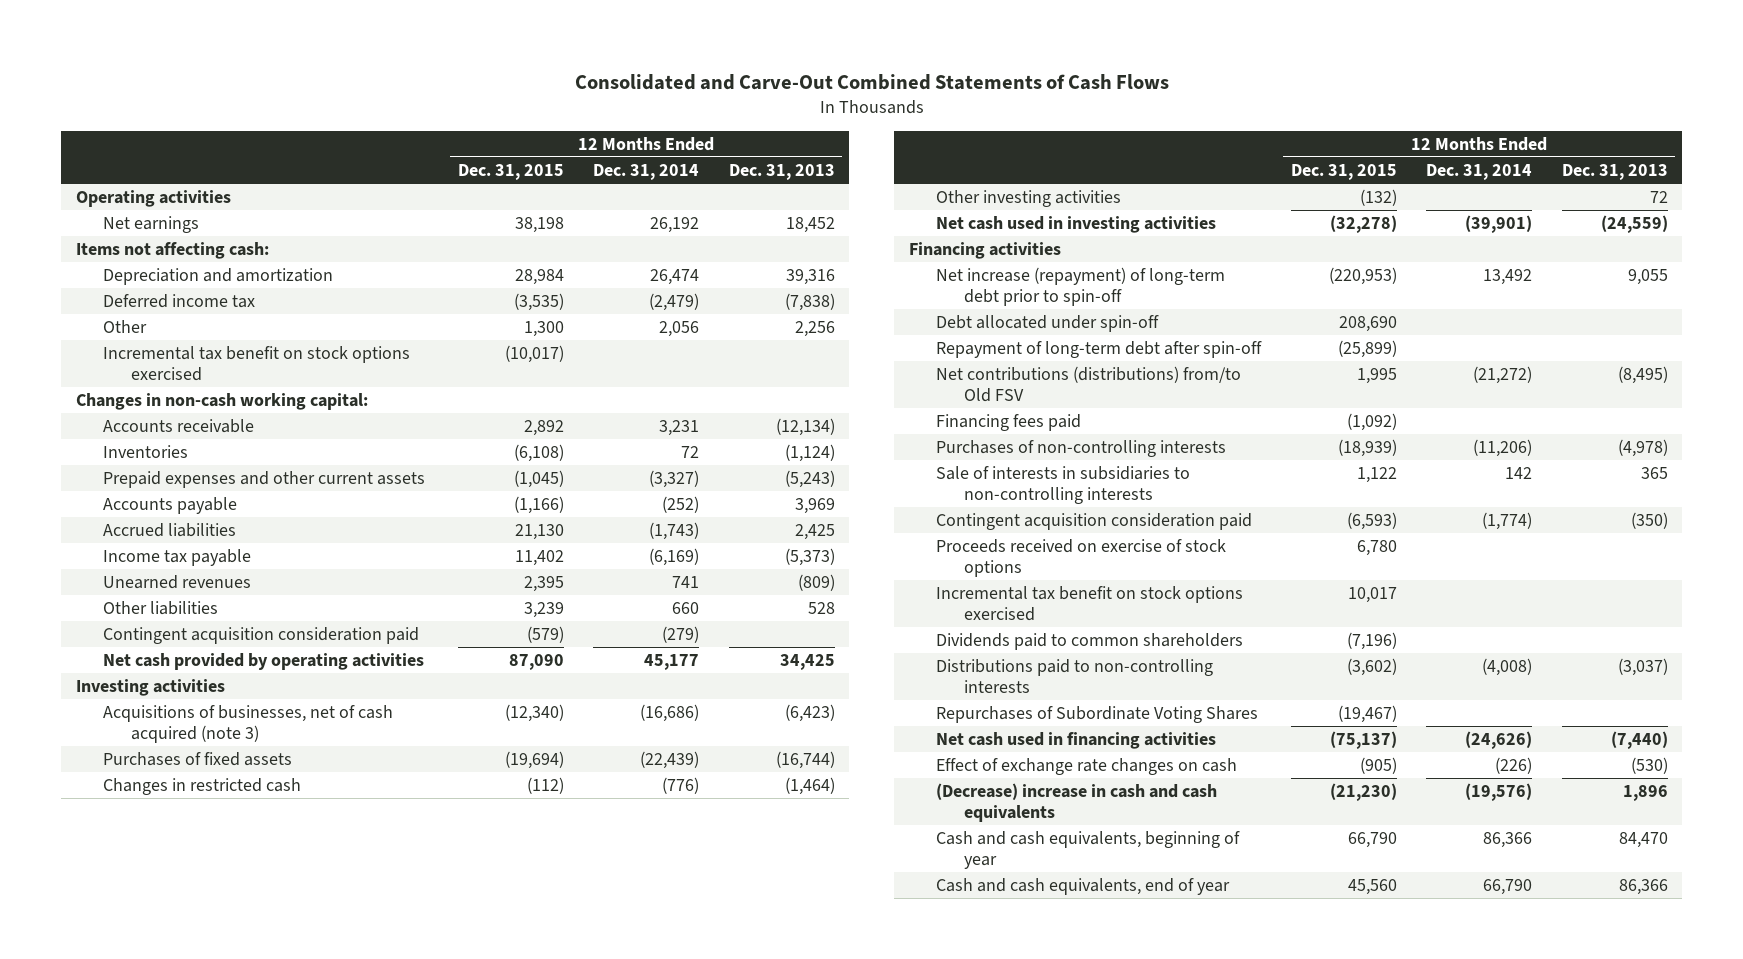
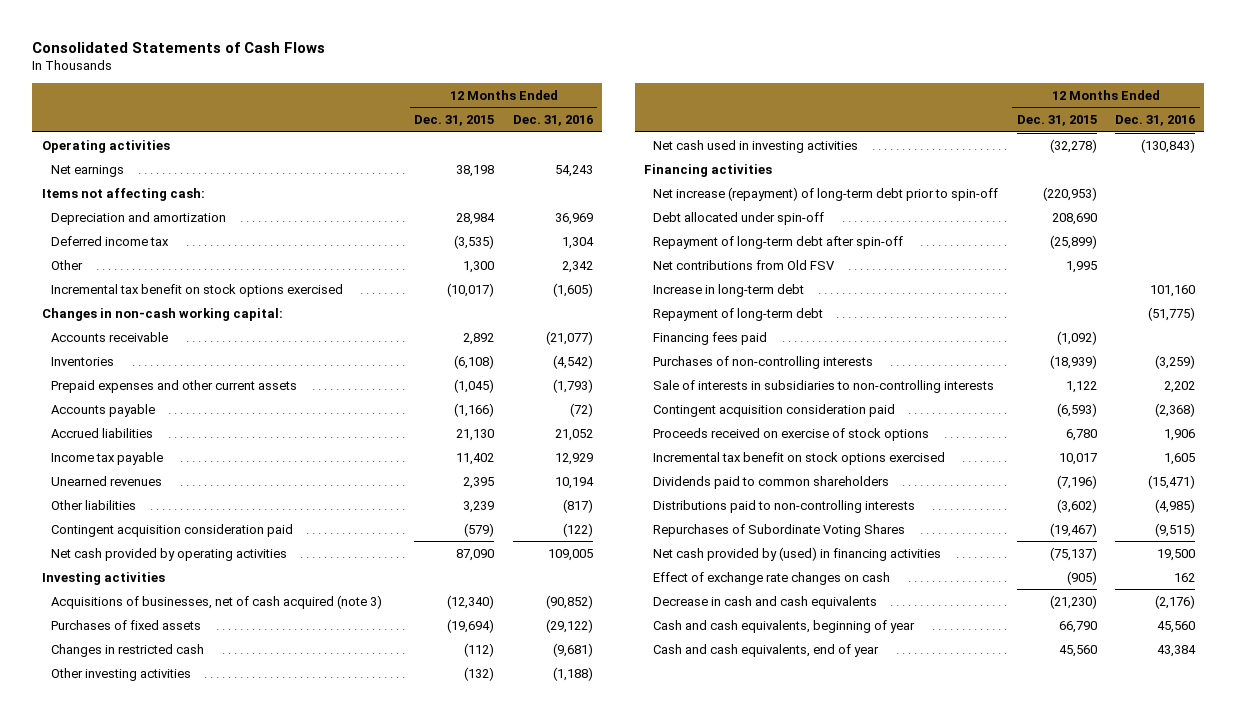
- Consolidated and Carve-Out Combined Statements of Cash Flows
+ Consolidated Statements of Cash Flows
- | 12 Months Ended Dec. 31, 2015 | 12 Months Ended Dec. 31, 2014 | 12 Months Ended Dec. 31, 2013
+ | 12 Months Ended Dec. 31, 2015 | 12 Months Ended Dec. 31, 2016
- Net contributions (distributions) from/to Old FSV | 1,995 | (21,272) | (8,495)
+ Net contributions from Old FSV | 1,995 |
+ Increase in long-term debt | | 101,160
+ Repayment of long-term debt | | (51,775)
- Net cash used in financing activities | (75,137) | (24,626) | (7,440)
+ Net cash provided by (used) in financing activities | (75,137) | 19,500
- (Decrease) increase in cash and cash equivalents | (21,230) | (19,576) | 1,896
+ Decrease in cash and cash equivalents | (21,230) | (2,176)

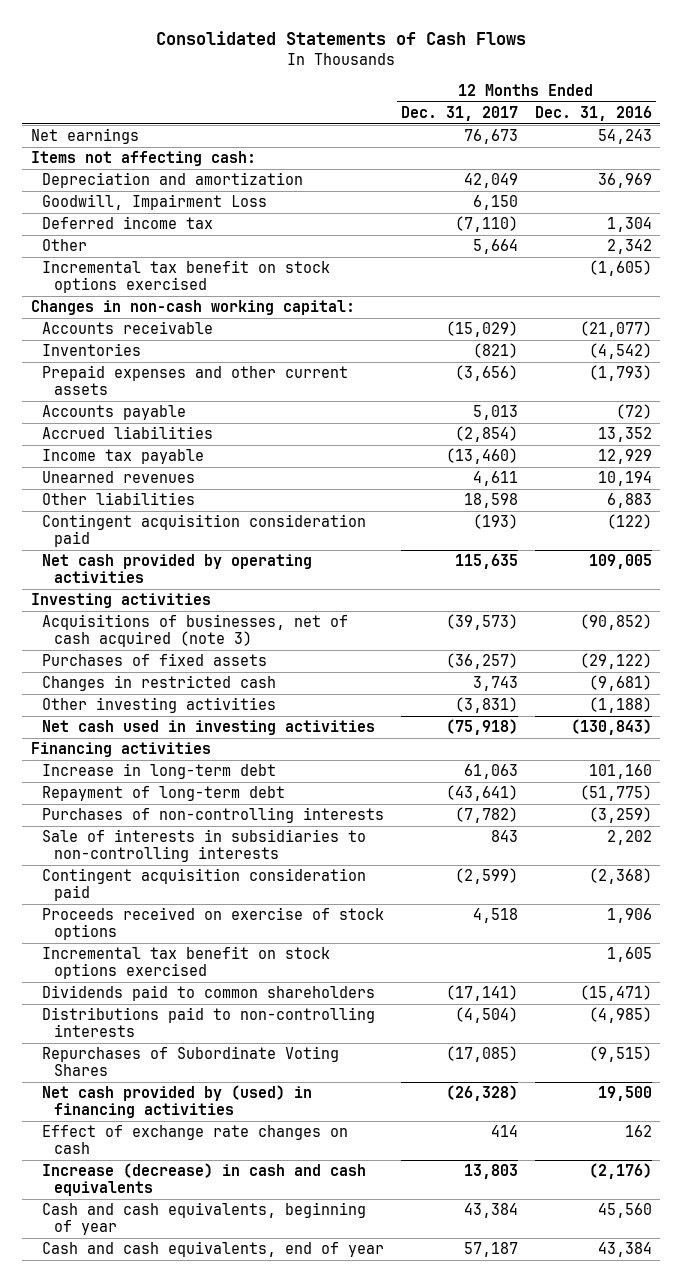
- | 12 Months Ended Dec. 31, 2015 | 12 Months Ended Dec. 31, 2016
+ | 12 Months Ended Dec. 31, 2017 | 12 Months Ended Dec. 31, 2016
- Operating activities
+ Goodwill, Impairment Loss | 6,150 |
- Accrued liabilities | 21,130 | 21,052
+ Accrued liabilities | (2,854) | 13,352
- Other liabilities | 3,239 | (817)
+ Other liabilities | 18,598 | 6,883
- Net increase (repayment) of long-term debt prior to spin-off | (220,953) |
- Debt allocated under spin-off | 208,690 |
- Repayment of long-term debt after spin-off | (25,899) |
- Net contributions from Old FSV | 1,995 |
- Financing fees paid | (1,092) |
- Decrease in cash and cash equivalents | (21,230) | (2,176)
+ Increase (decrease) in cash and cash equivalents | 13,803 | (2,176)

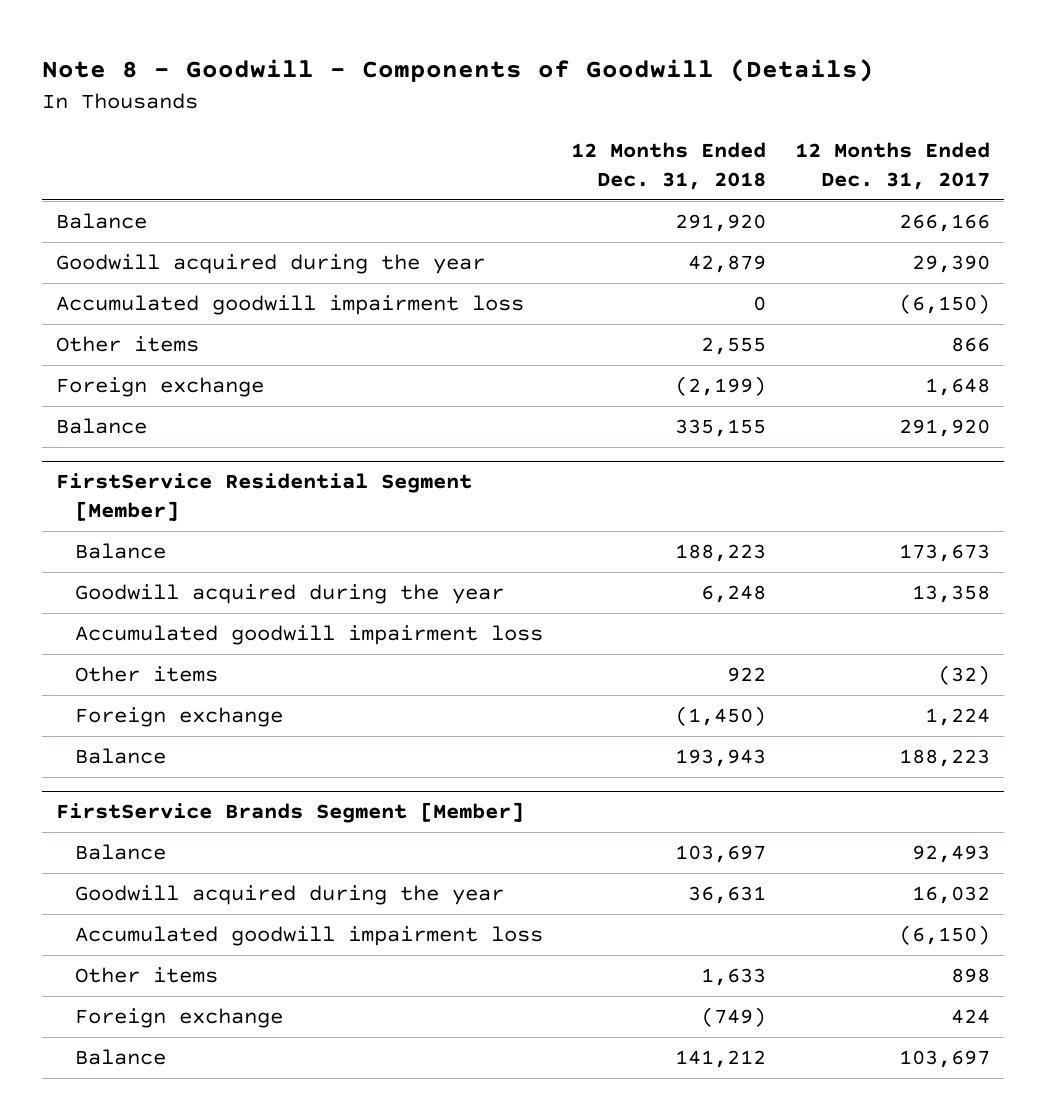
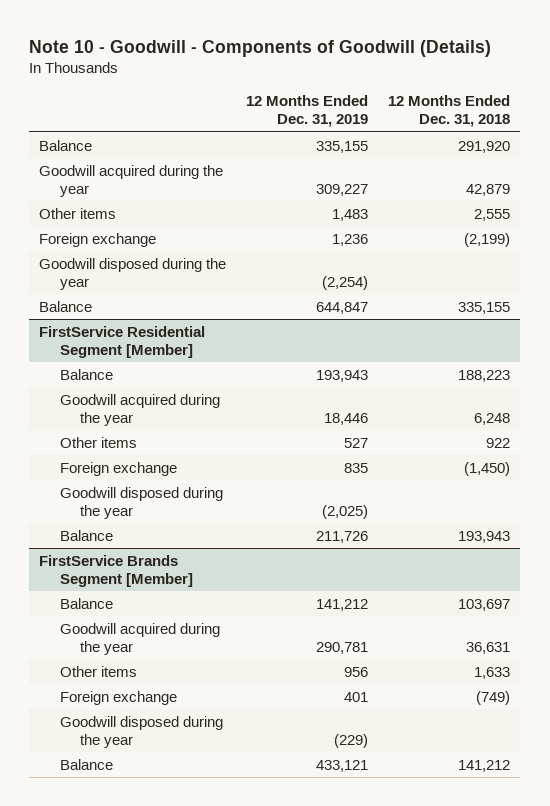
- Note 8 - Goodwill - Components of Goodwill (Details)
+ Note 10 - Goodwill - Components of Goodwill (Details)
- | 12 Months Ended Dec. 31, 2018 | 12 Months Ended Dec. 31, 2017
+ | 12 Months Ended Dec. 31, 2019 | 12 Months Ended Dec. 31, 2018
- Accumulated goodwill impairment loss | 0 | (6,150)
+ Goodwill disposed during the year | (2,254) |
@ FirstService Residential Segment [Member]
- Accumulated goodwill impairment loss
+ Goodwill disposed during the year | (2,025) |
@ FirstService Brands Segment [Member]
- Accumulated goodwill impairment loss | | (6,150)
+ Goodwill disposed during the year | (229) |

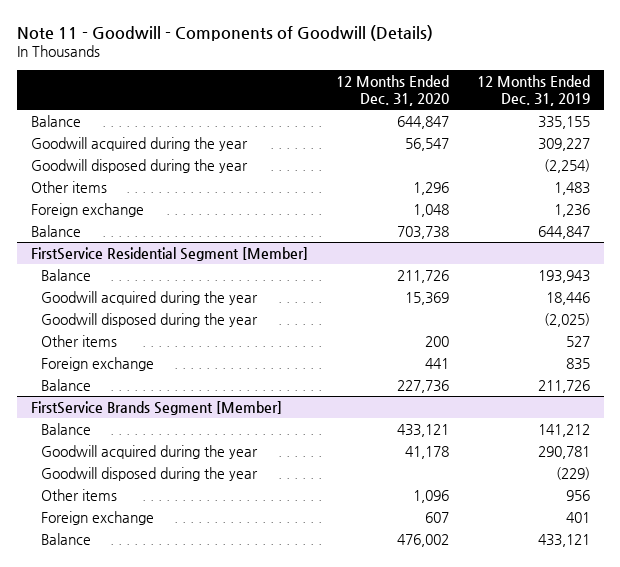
- Note 10 - Goodwill - Components of Goodwill (Details)
+ Note 11 - Goodwill - Components of Goodwill (Details)
- | 12 Months Ended Dec. 31, 2019 | 12 Months Ended Dec. 31, 2018
+ | 12 Months Ended Dec. 31, 2020 | 12 Months Ended Dec. 31, 2019
moved up: Goodwill disposed during the year | | (2,254)
@ FirstService Residential Segment [Member]
moved up: Goodwill disposed during the year | | (2,025)
@ FirstService Brands Segment [Member]
moved up: Goodwill disposed during the year | | (229)

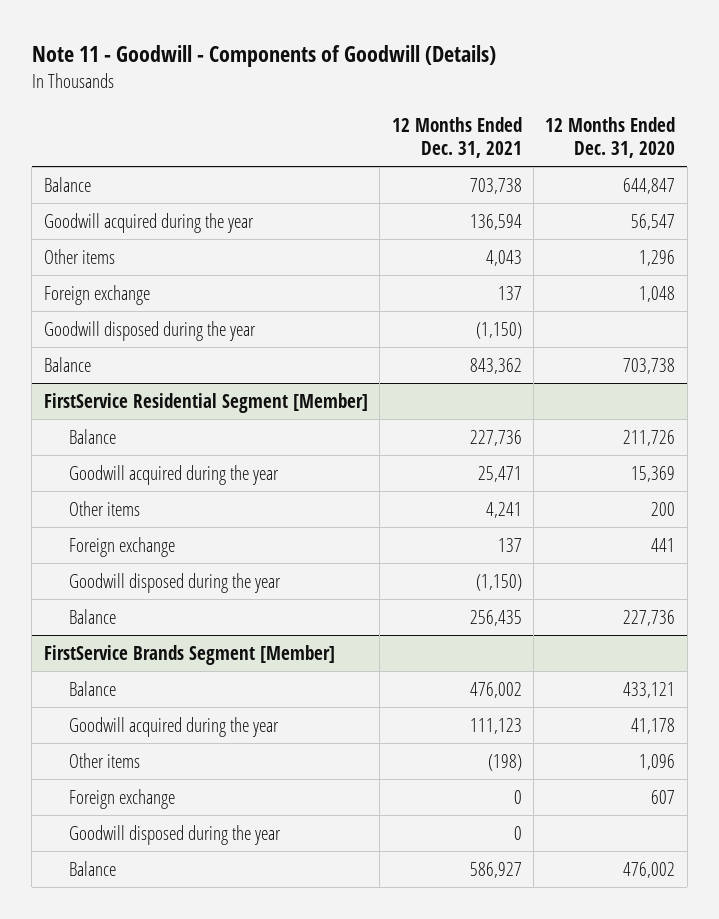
- | 12 Months Ended Dec. 31, 2020 | 12 Months Ended Dec. 31, 2019
+ | 12 Months Ended Dec. 31, 2021 | 12 Months Ended Dec. 31, 2020
moved down: Goodwill disposed during the year | (1,150) |
@ FirstService Residential Segment [Member]
moved down: Goodwill disposed during the year | (1,150) |
@ FirstService Brands Segment [Member]
moved down: Goodwill disposed during the year | 0 |

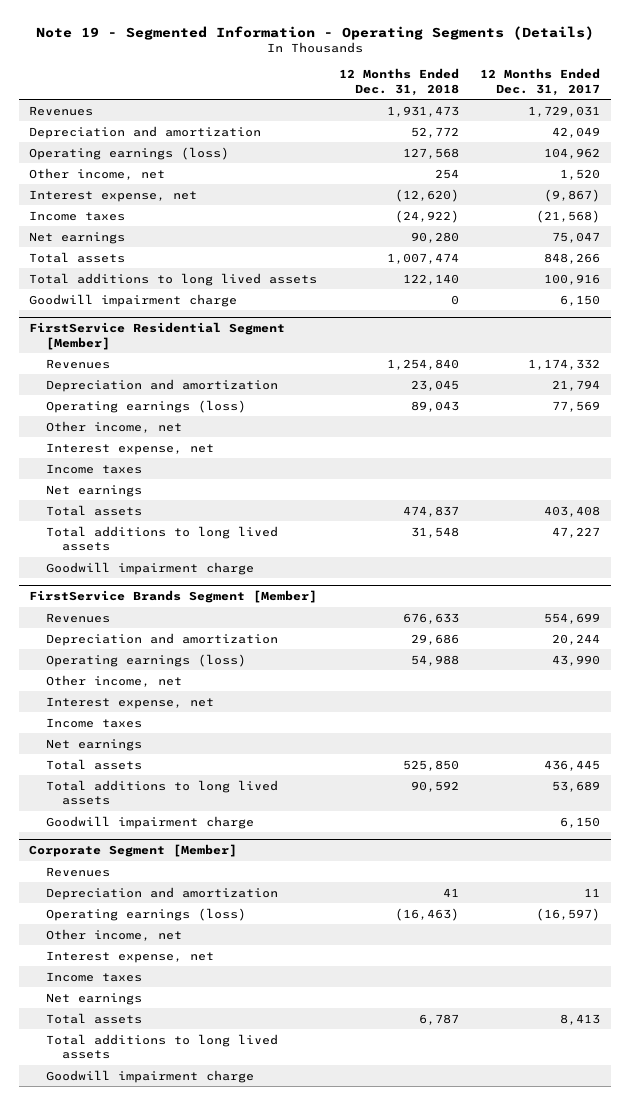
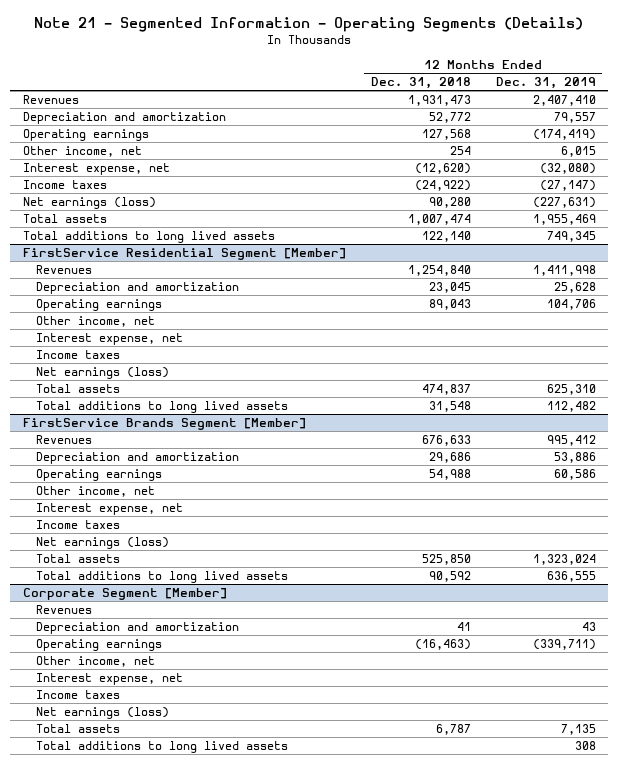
- Note 19 - Segmented Information - Operating Segments (Details)
+ Note 21 - Segmented Information - Operating Segments (Details)
- | 12 Months Ended Dec. 31, 2018 | 12 Months Ended Dec. 31, 2017
+ | 12 Months Ended Dec. 31, 2018 | 12 Months Ended Dec. 31, 2019
- Operating earnings (loss) | 127,568 | 104,962
+ Operating earnings | 127,568 | (174,419)
- Net earnings | 90,280 | 75,047
+ Net earnings (loss) | 90,280 | (227,631)
- Goodwill impairment charge | 0 | 6,150
@ FirstService Residential Segment [Member]
- Operating earnings (loss) | 89,043 | 77,569
+ Operating earnings | 89,043 | 104,706
- Net earnings
+ Net earnings (loss)
- Goodwill impairment charge
@ FirstService Brands Segment [Member]
- Operating earnings (loss) | 54,988 | 43,990
+ Operating earnings | 54,988 | 60,586
- Net earnings
+ Net earnings (loss)
- Goodwill impairment charge | | 6,150
@ Corporate Segment [Member]
- Operating earnings (loss) | (16,463) | (16,597)
+ Operating earnings | (16,463) | (339,711)
- Net earnings
+ Net earnings (loss)
- Goodwill impairment charge

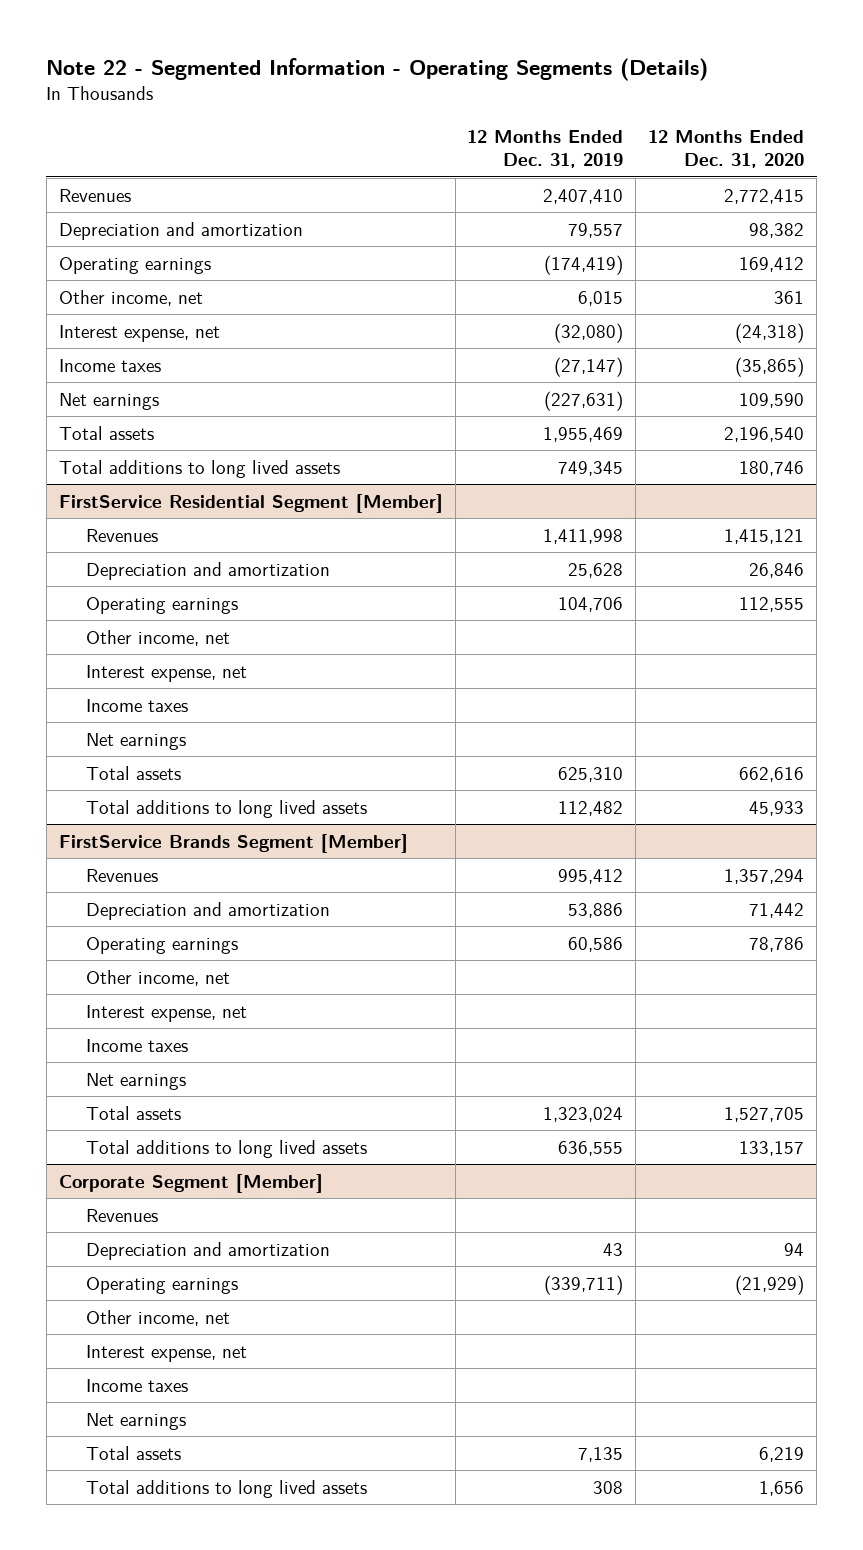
- Note 21 - Segmented Information - Operating Segments (Details)
+ Note 22 - Segmented Information - Operating Segments (Details)
- | 12 Months Ended Dec. 31, 2018 | 12 Months Ended Dec. 31, 2019
+ | 12 Months Ended Dec. 31, 2019 | 12 Months Ended Dec. 31, 2020
- Net earnings (loss) | 90,280 | (227,631)
+ Net earnings | (227,631) | 109,590
@ FirstService Residential Segment [Member]
- Net earnings (loss)
+ Net earnings
@ FirstService Brands Segment [Member]
- Net earnings (loss)
+ Net earnings
@ Corporate Segment [Member]
- Net earnings (loss)
+ Net earnings

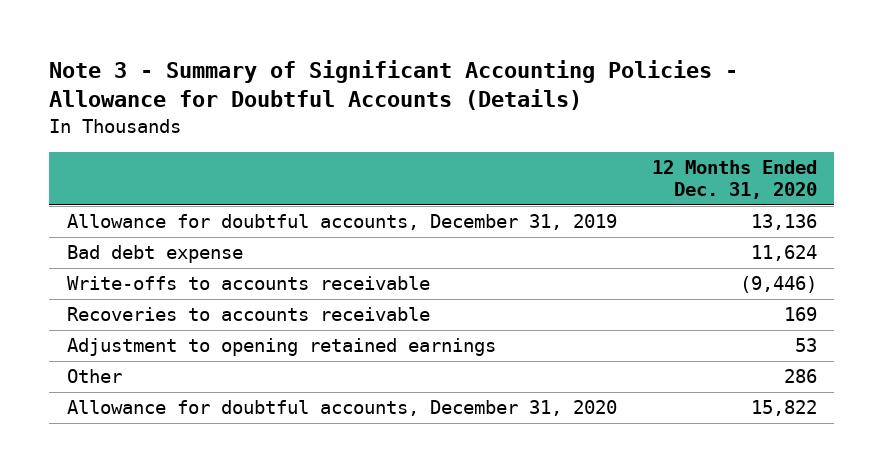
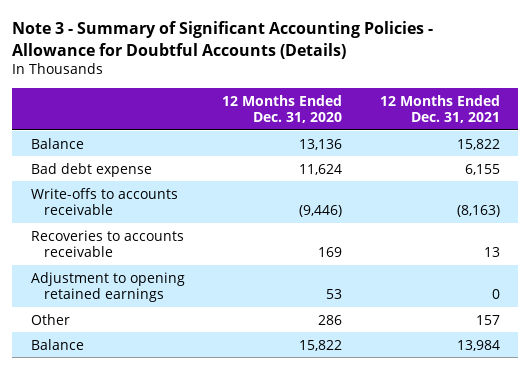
- | 12 Months Ended Dec. 31, 2020
+ | 12 Months Ended Dec. 31, 2020 | 12 Months Ended Dec. 31, 2021
- Allowance for doubtful accounts, December 31, 2019 | 13,136
+ Balance | 13,136 | 15,822
- Allowance for doubtful accounts, December 31, 2020 | 15,822
+ Balance | 15,822 | 13,984

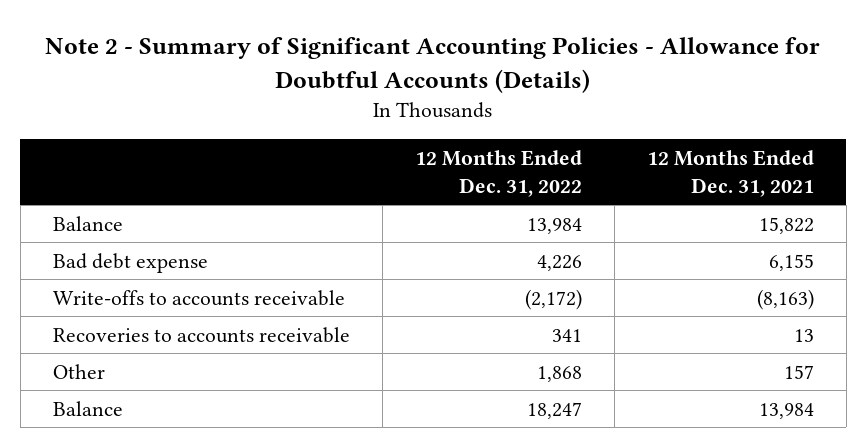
- Note 3 - Summary of Significant Accounting Policies - Allowance for Doubtful Accounts (Details)
+ Note 2 - Summary of Significant Accounting Policies - Allowance for Doubtful Accounts (Details)
- | 12 Months Ended Dec. 31, 2020 | 12 Months Ended Dec. 31, 2021
+ | 12 Months Ended Dec. 31, 2022 | 12 Months Ended Dec. 31, 2021
- Adjustment to opening retained earnings | 53 | 0

